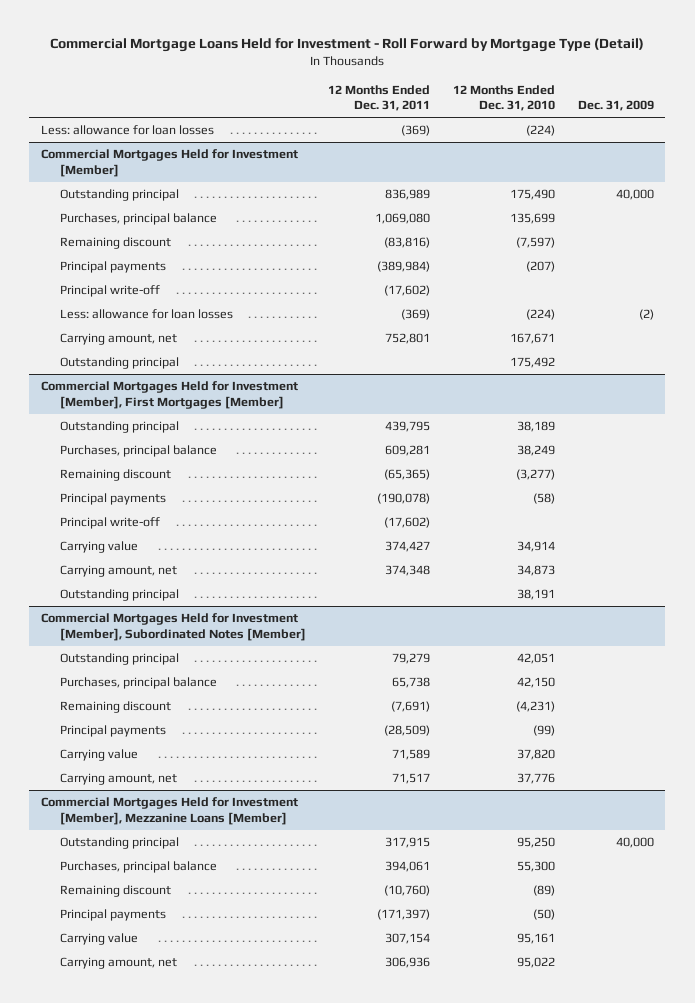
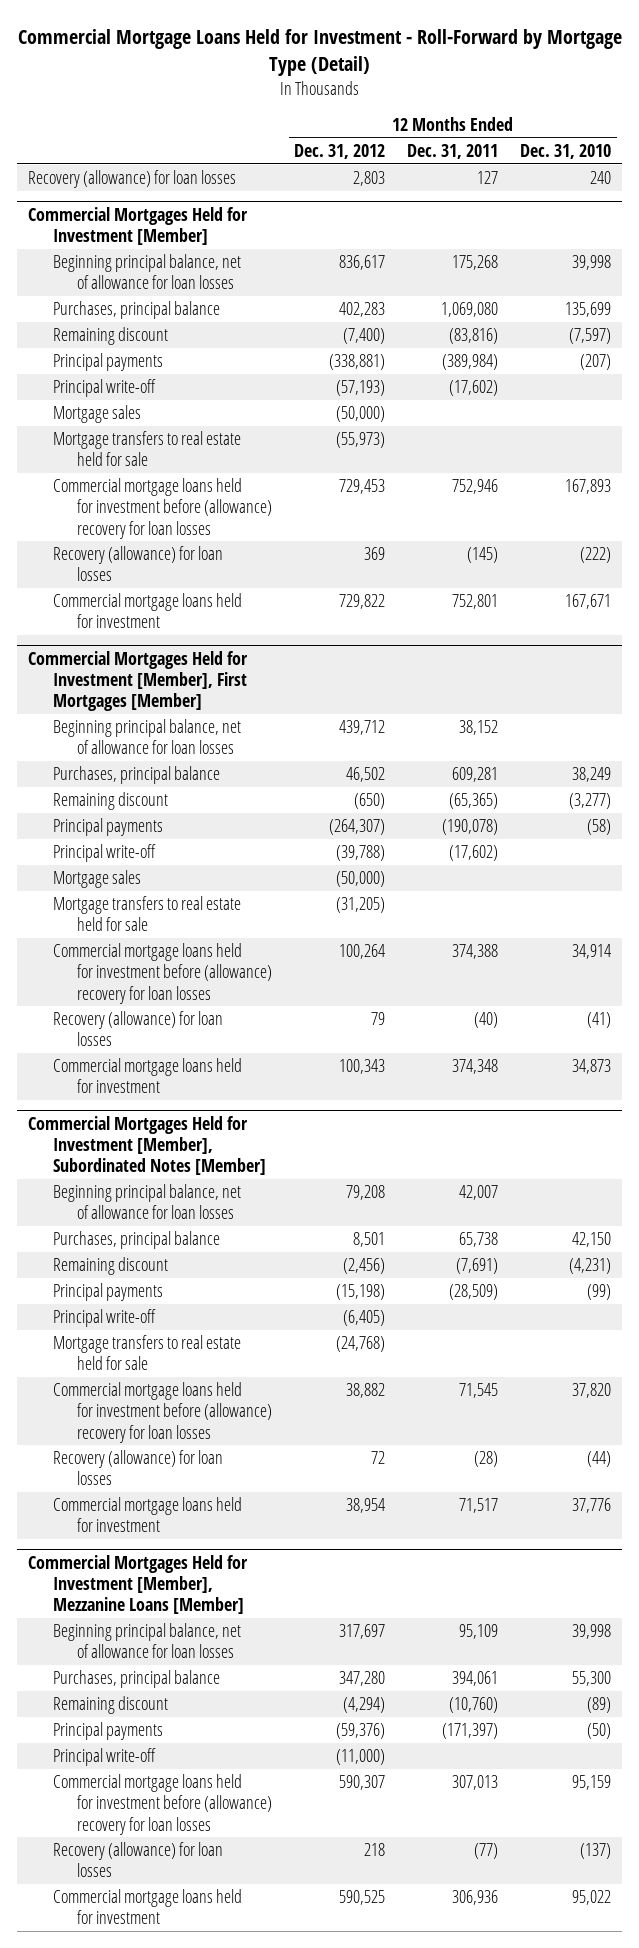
- Commercial Mortgage Loans Held for Investment - Roll Forward by Mortgage Type (Detail)
+ Commercial Mortgage Loans Held for Investment - Roll-Forward by Mortgage Type (Detail)
- | 12 Months Ended Dec. 31, 2011 | 12 Months Ended Dec. 31, 2010 | Dec. 31, 2009
+ | 12 Months Ended Dec. 31, 2012 | 12 Months Ended Dec. 31, 2011 | 12 Months Ended Dec. 31, 2010
- Less: allowance for loan losses | (369) | (224) |
+ Recovery (allowance) for loan losses | 2,803 | 127 | 240
@ Commercial Mortgages Held for Investment [Member]
- Outstanding principal | 836,989 | 175,490 | 40,000
+ Beginning principal balance, net of allowance for loan losses | 836,617 | 175,268 | 39,998
- Less: allowance for loan losses | (369) | (224) | (2)
- Carrying amount, net | 752,801 | 167,671 |
- Outstanding principal | | 175,492 |
+ Mortgage sales | (50,000) | |
+ Mortgage transfers to real estate held for sale | (55,973) | |
+ Commercial mortgage loans held for investment before (allowance) recovery for loan losses | 729,453 | 752,946 | 167,893
+ Recovery (allowance) for loan losses | 369 | (145) | (222)
+ Commercial mortgage loans held for investment | 729,822 | 752,801 | 167,671
@ Commercial Mortgages Held for Investment [Member], First Mortgages [Member]
- Outstanding principal | 439,795 | 38,189 |
+ Beginning principal balance, net of allowance for loan losses | 439,712 | 38,152 |
- Carrying value | 374,427 | 34,914 |
- Carrying amount, net | 374,348 | 34,873 |
- Outstanding principal | | 38,191 |
+ Mortgage sales | (50,000) | |
+ Mortgage transfers to real estate held for sale | (31,205) | |
+ Commercial mortgage loans held for investment before (allowance) recovery for loan losses | 100,264 | 374,388 | 34,914
+ Recovery (allowance) for loan losses | 79 | (40) | (41)
+ Commercial mortgage loans held for investment | 100,343 | 374,348 | 34,873
@ Commercial Mortgages Held for Investment [Member], Subordinated Notes [Member]
- Outstanding principal | 79,279 | 42,051 |
+ Beginning principal balance, net of allowance for loan losses | 79,208 | 42,007 |
- Carrying value | 71,589 | 37,820 |
- Carrying amount, net | 71,517 | 37,776 |
+ Principal write-off | (6,405) | |
+ Mortgage transfers to real estate held for sale | (24,768) | |
+ Commercial mortgage loans held for investment before (allowance) recovery for loan losses | 38,882 | 71,545 | 37,820
+ Recovery (allowance) for loan losses | 72 | (28) | (44)
+ Commercial mortgage loans held for investment | 38,954 | 71,517 | 37,776
@ Commercial Mortgages Held for Investment [Member], Mezzanine Loans [Member]
- Outstanding principal | 317,915 | 95,250 | 40,000
+ Beginning principal balance, net of allowance for loan losses | 317,697 | 95,109 | 39,998
- Carrying value | 307,154 | 95,161 |
- Carrying amount, net | 306,936 | 95,022 |
+ Principal write-off | (11,000) | |
+ Commercial mortgage loans held for investment before (allowance) recovery for loan losses | 590,307 | 307,013 | 95,159
+ Recovery (allowance) for loan losses | 218 | (77) | (137)
+ Commercial mortgage loans held for investment | 590,525 | 306,936 | 95,022

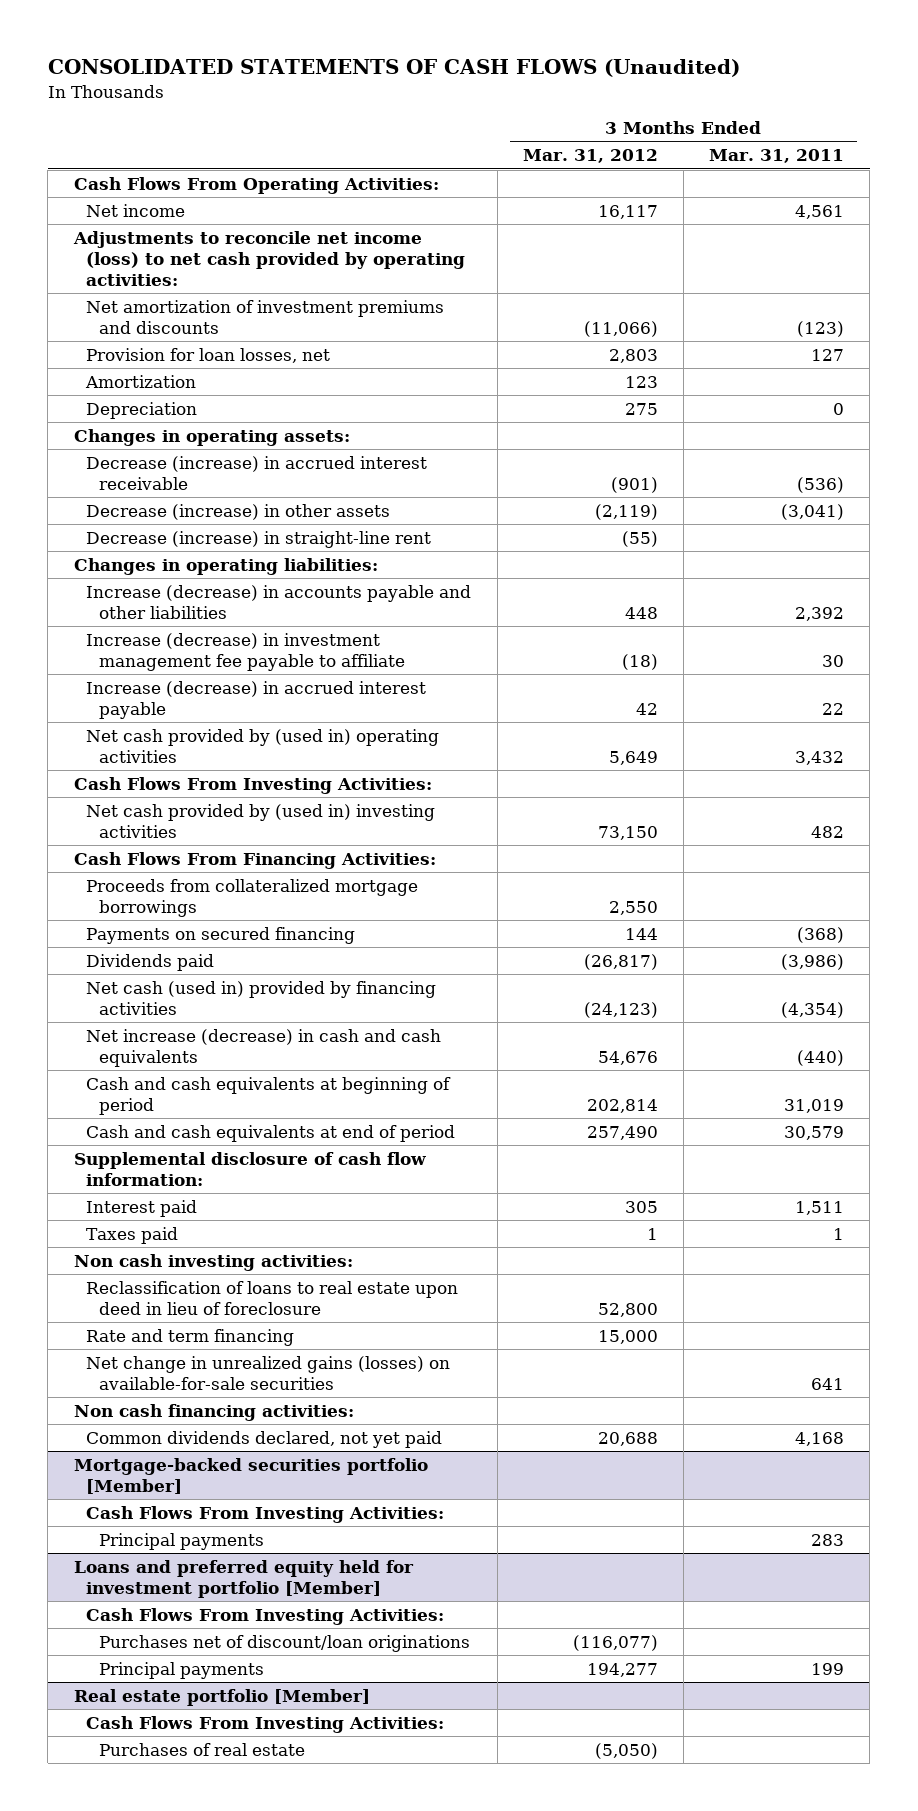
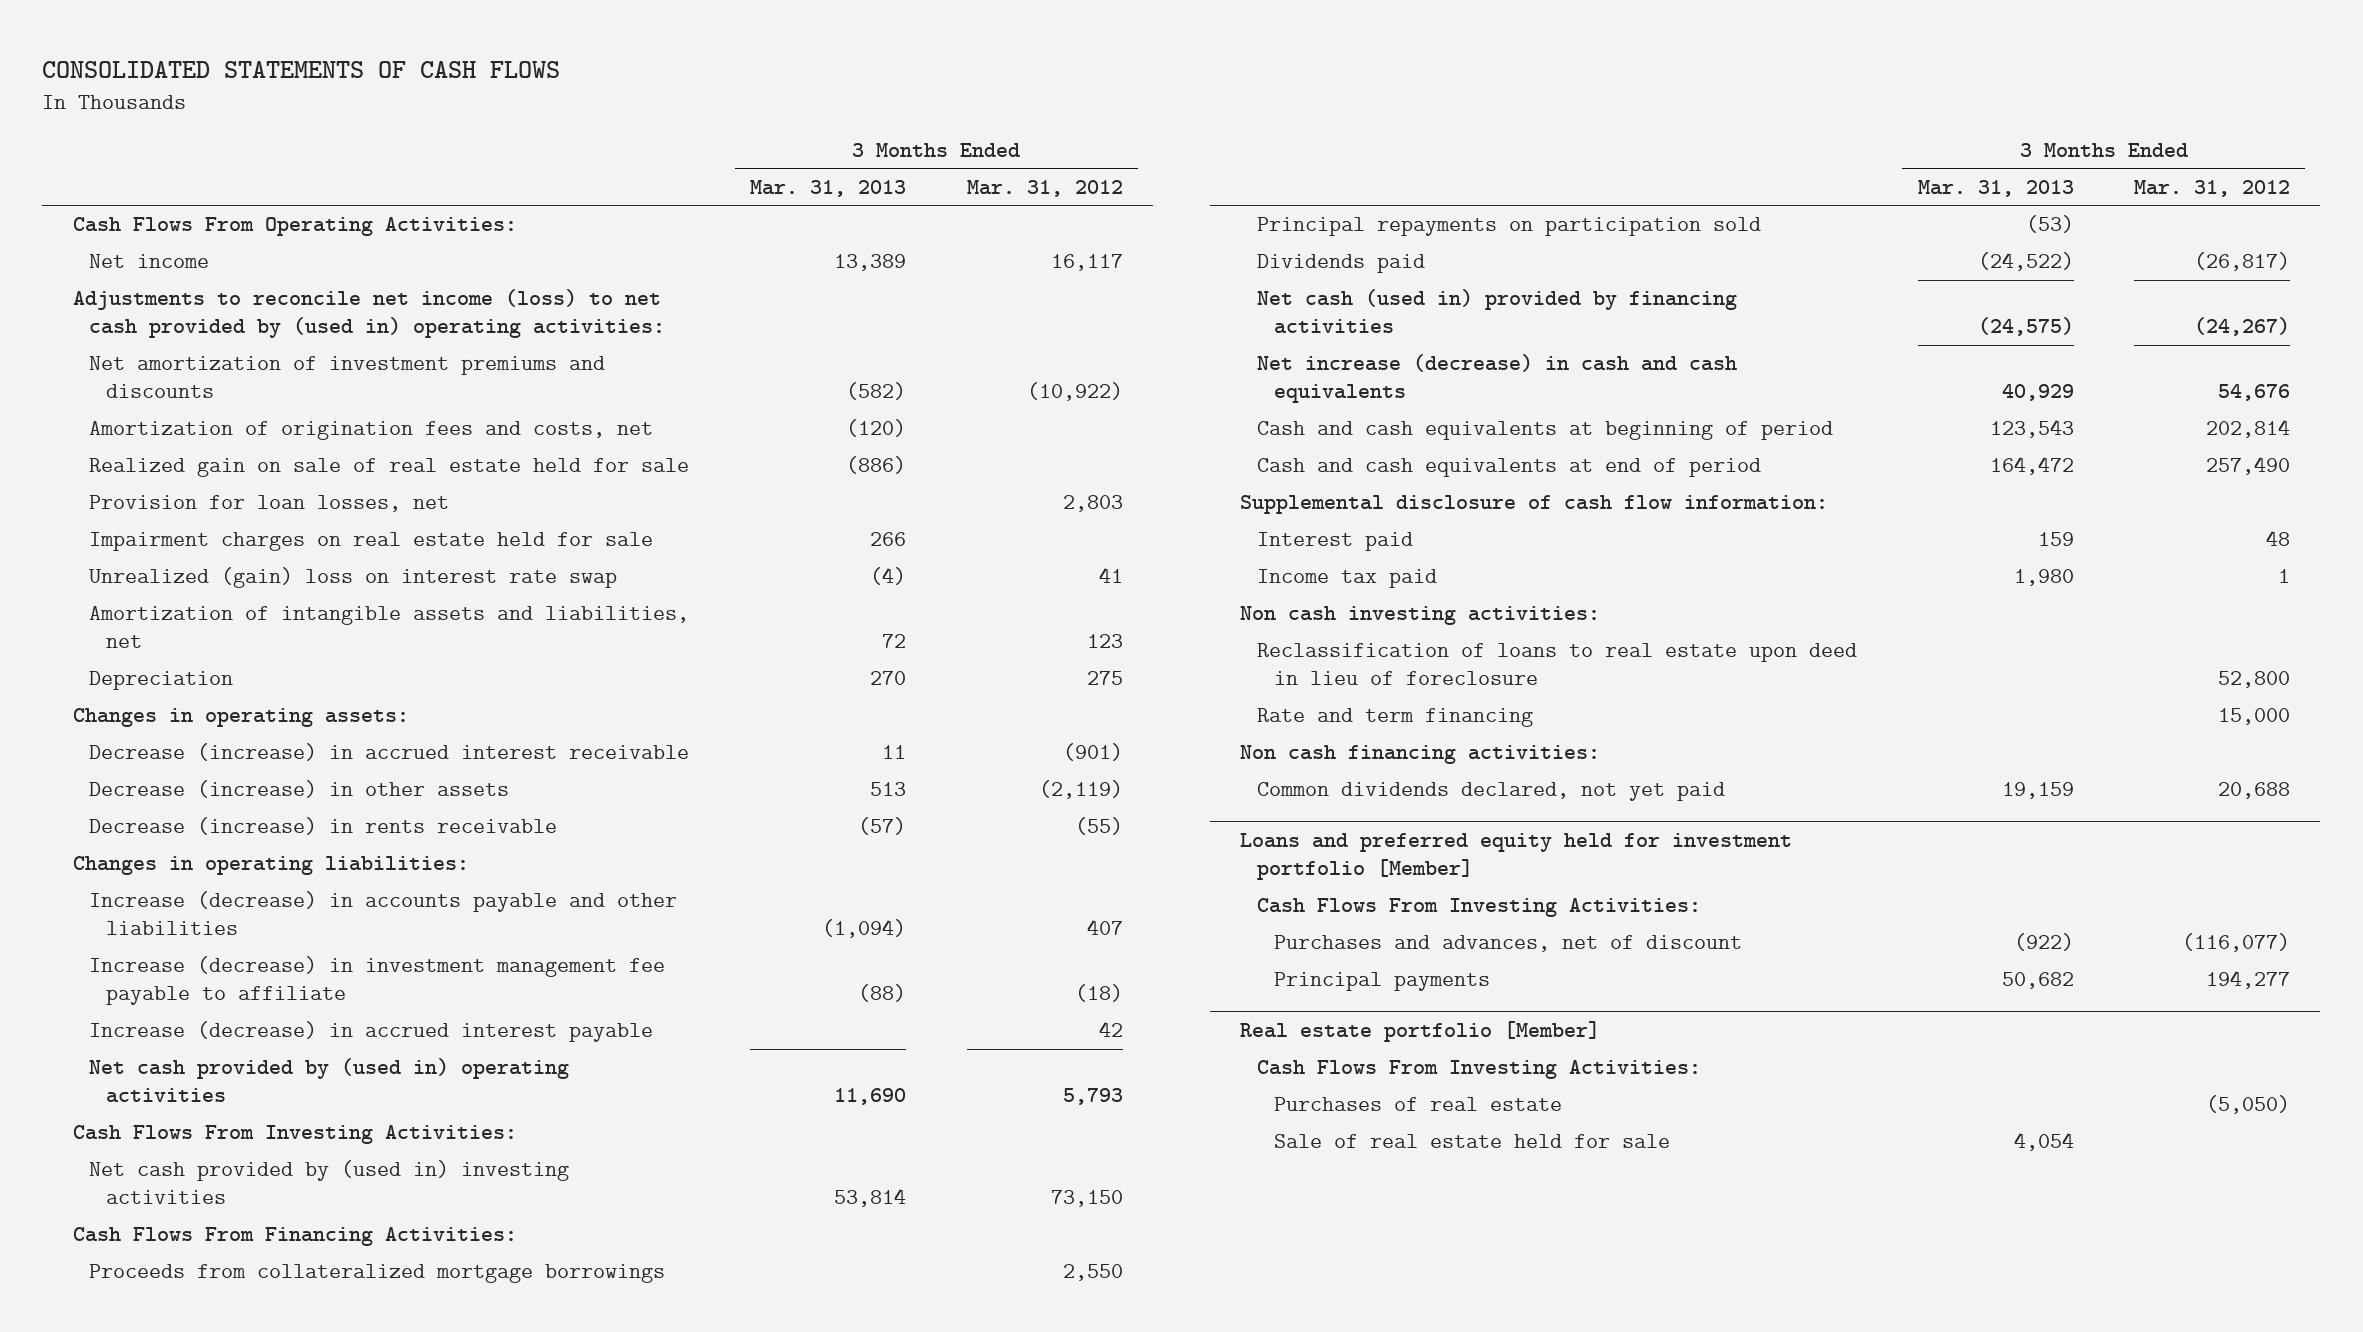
- CONSOLIDATED STATEMENTS OF CASH FLOWS (Unaudited)
+ CONSOLIDATED STATEMENTS OF CASH FLOWS
- | 3 Months Ended Mar. 31, 2012 | 3 Months Ended Mar. 31, 2011
+ | 3 Months Ended Mar. 31, 2013 | 3 Months Ended Mar. 31, 2012
- Adjustments to reconcile net income (loss) to net cash provided by operating activities:
- Net amortization of investment premiums and discounts | (11,066) | (123)
+ Adjustments to reconcile net income (loss) to net cash provided by (used in) operating activities:
+ Net amortization of investment premiums and discounts | (582) | (10,922)
+ Amortization of origination fees and costs, net | (120) |
+ Realized gain on sale of real estate held for sale | (886) |
- Amortization | 123 |
+ Impairment charges on real estate held for sale | 266 |
+ Unrealized (gain) loss on interest rate swap | (4) | 41
+ Amortization of intangible assets and liabilities, net | 72 | 123
- Decrease (increase) in straight-line rent | (55) |
+ Decrease (increase) in rents receivable | (57) | (55)
- Increase (decrease) in accounts payable and other liabilities | 448 | 2,392
+ Increase (decrease) in accounts payable and other liabilities | (1,094) | 407
- Net cash provided by (used in) operating activities | 5,649 | 3,432
+ Net cash provided by (used in) operating activities | 11,690 | 5,793
- Payments on secured financing | 144 | (368)
+ Principal repayments on participation sold | (53) |
- Net cash (used in) provided by financing activities | (24,123) | (4,354)
+ Net cash (used in) provided by financing activities | (24,575) | (24,267)
- Interest paid | 305 | 1,511
- Taxes paid | 1 | 1
+ Interest paid | 159 | 48
+ Income tax paid | 1,980 | 1
- Net change in unrealized gains (losses) on available-for-sale securities | | 641
- Mortgage-backed securities portfolio [Member]
- Cash Flows From Investing Activities:
- Principal payments | | 283
@ Loans and preferred equity held for investment portfolio [Member]
- Purchases net of discount/loan originations | (116,077) |
+ Purchases and advances, net of discount | (922) | (116,077)
@ Real estate portfolio [Member]
+ Sale of real estate held for sale | 4,054 |

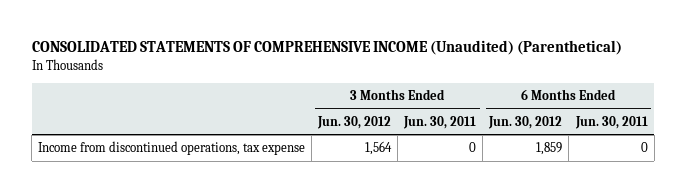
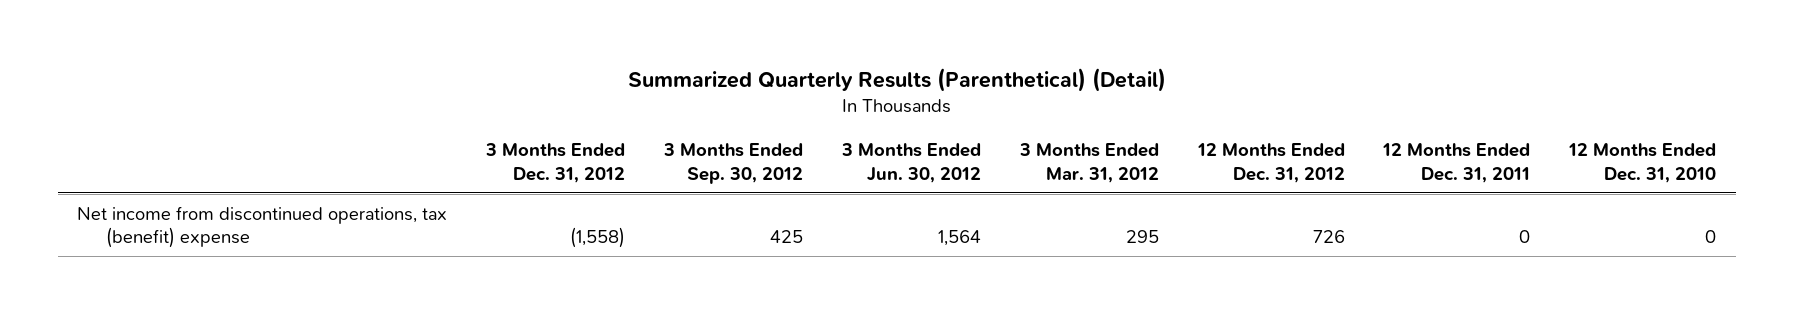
- CONSOLIDATED STATEMENTS OF COMPREHENSIVE INCOME (Unaudited) (Parenthetical)
+ Summarized Quarterly Results (Parenthetical) (Detail)
- | 3 Months Ended Jun. 30, 2012 | 3 Months Ended Jun. 30, 2011 | 6 Months Ended Jun. 30, 2012 | 6 Months Ended Jun. 30, 2011
+ | 3 Months Ended Dec. 31, 2012 | 3 Months Ended Sep. 30, 2012 | 3 Months Ended Jun. 30, 2012 | 3 Months Ended Mar. 31, 2012 | 12 Months Ended Dec. 31, 2012 | 12 Months Ended Dec. 31, 2011 | 12 Months Ended Dec. 31, 2010
- Income from discontinued operations, tax expense | 1,564 | 0 | 1,859 | 0
+ Net income from discontinued operations, tax (benefit) expense | (1,558) | 425 | 1,564 | 295 | 726 | 0 | 0

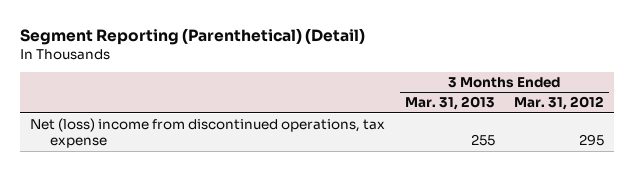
- Summarized Quarterly Results (Parenthetical) (Detail)
+ Segment Reporting (Parenthetical) (Detail)
- | 3 Months Ended Dec. 31, 2012 | 3 Months Ended Sep. 30, 2012 | 3 Months Ended Jun. 30, 2012 | 3 Months Ended Mar. 31, 2012 | 12 Months Ended Dec. 31, 2012 | 12 Months Ended Dec. 31, 2011 | 12 Months Ended Dec. 31, 2010
+ | 3 Months Ended Mar. 31, 2013 | 3 Months Ended Mar. 31, 2012
- Net income from discontinued operations, tax (benefit) expense | (1,558) | 425 | 1,564 | 295 | 726 | 0 | 0
+ Net (loss) income from discontinued operations, tax expense | 255 | 295

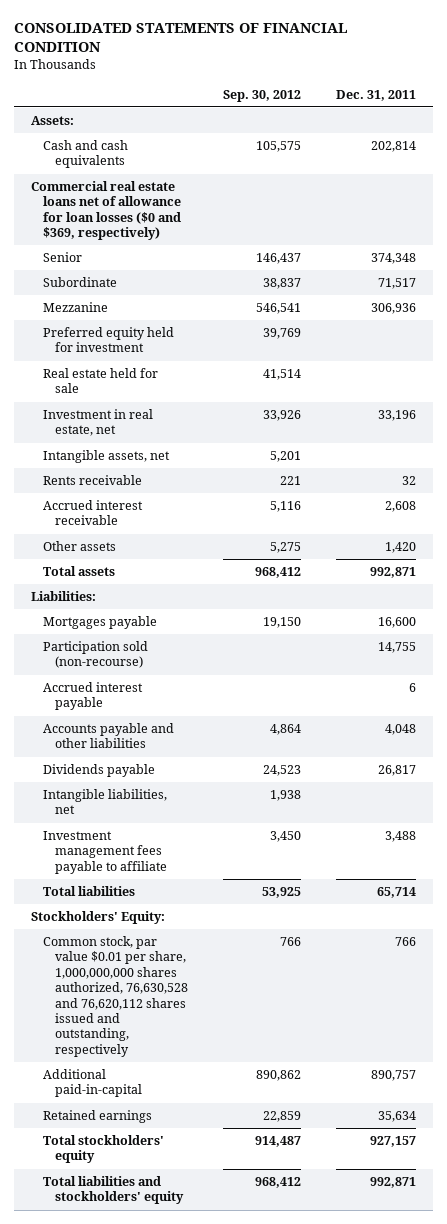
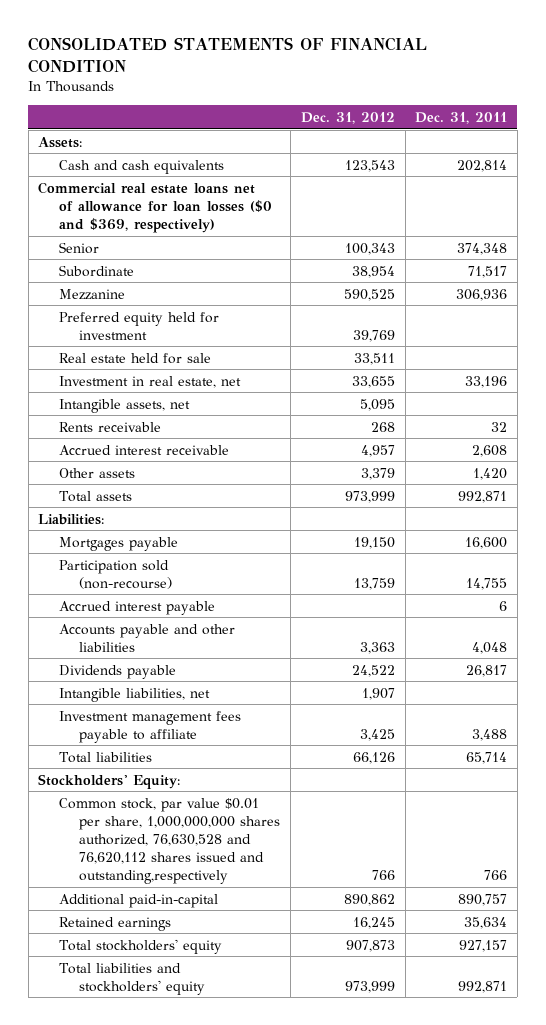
- | Sep. 30, 2012 | Dec. 31, 2011
+ | Dec. 31, 2012 | Dec. 31, 2011
- Common stock, par value $0.01 per share, 1,000,000,000 shares authorized, 76,630,528 and 76,620,112 shares issued and outstanding, respectively | 766 | 766
+ Common stock, par value $0.01 per share, 1,000,000,000 shares authorized, 76,630,528 and 76,620,112 shares issued and outstanding,respectively | 766 | 766

